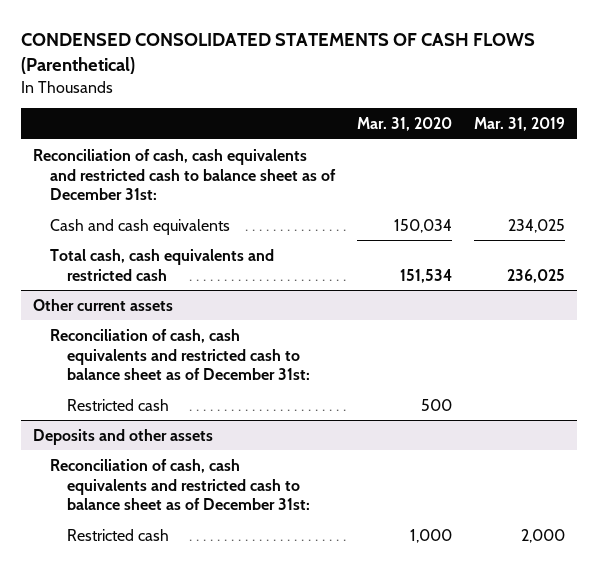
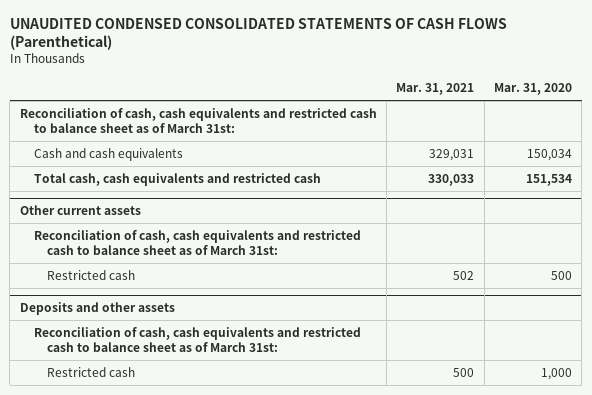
- CONDENSED CONSOLIDATED STATEMENTS OF CASH FLOWS (Parenthetical)
+ UNAUDITED CONDENSED CONSOLIDATED STATEMENTS OF CASH FLOWS (Parenthetical)
- | Mar. 31, 2020 | Mar. 31, 2019
+ | Mar. 31, 2021 | Mar. 31, 2020
- Reconciliation of cash, cash equivalents and restricted cash to balance sheet as of December 31st:
+ Reconciliation of cash, cash equivalents and restricted cash to balance sheet as of March 31st:
@ Other current assets
- Reconciliation of cash, cash equivalents and restricted cash to balance sheet as of December 31st:
+ Reconciliation of cash, cash equivalents and restricted cash to balance sheet as of March 31st:
@ Deposits and other assets
- Reconciliation of cash, cash equivalents and restricted cash to balance sheet as of December 31st:
+ Reconciliation of cash, cash equivalents and restricted cash to balance sheet as of March 31st:

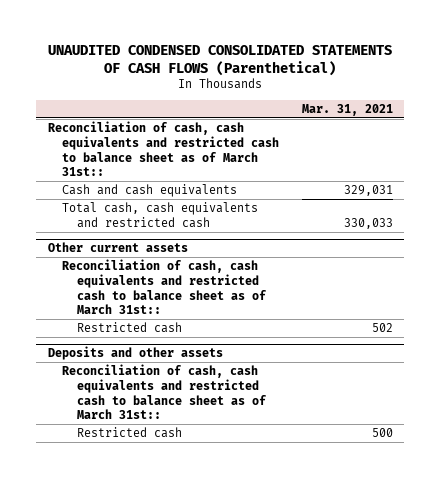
- | Mar. 31, 2021 | Mar. 31, 2020
+ | Mar. 31, 2021
- Reconciliation of cash, cash equivalents and restricted cash to balance sheet as of March 31st:
+ Reconciliation of cash, cash equivalents and restricted cash to balance sheet as of March 31st::
@ Other current assets
- Reconciliation of cash, cash equivalents and restricted cash to balance sheet as of March 31st:
+ Reconciliation of cash, cash equivalents and restricted cash to balance sheet as of March 31st::
@ Deposits and other assets
- Reconciliation of cash, cash equivalents and restricted cash to balance sheet as of March 31st:
+ Reconciliation of cash, cash equivalents and restricted cash to balance sheet as of March 31st::

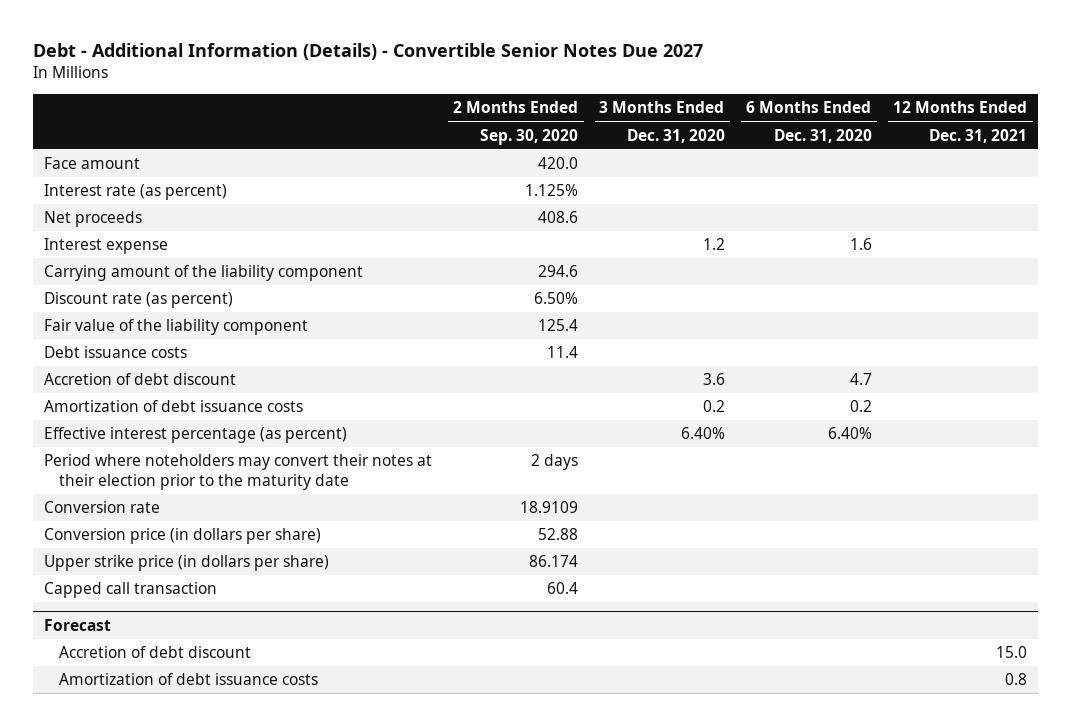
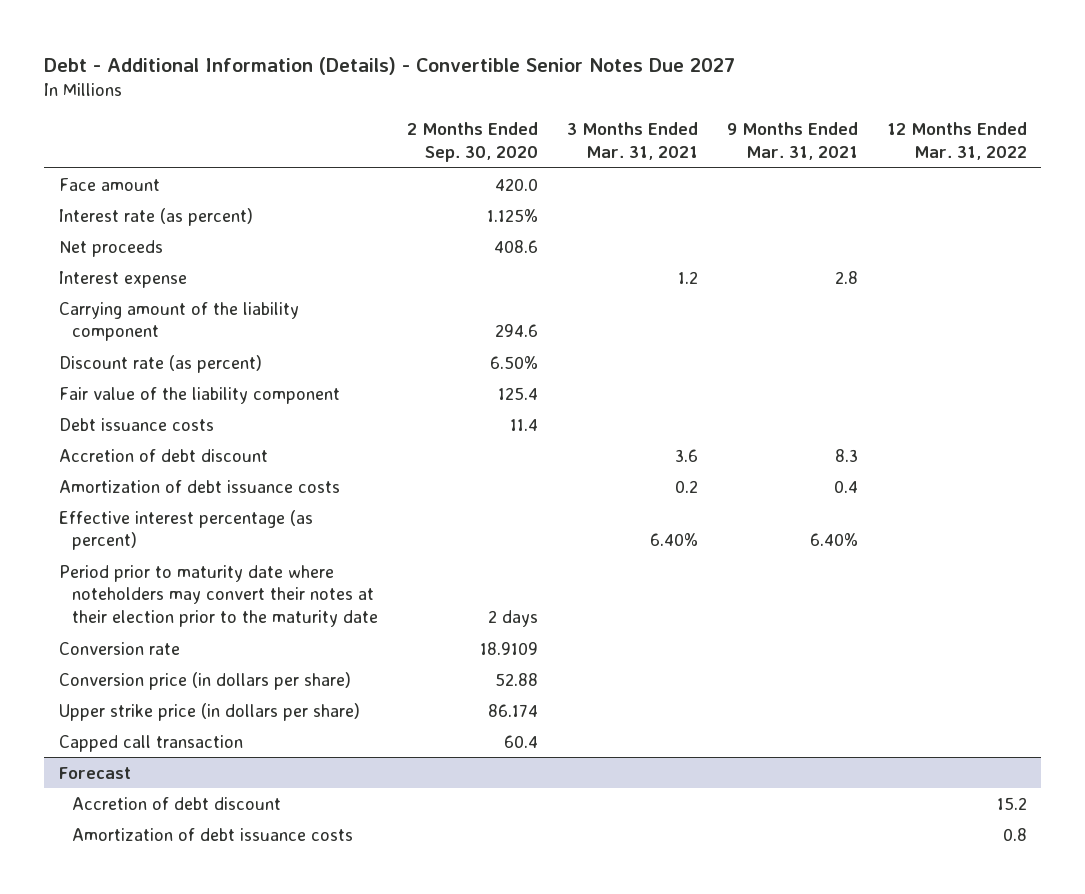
- | 2 Months Ended Sep. 30, 2020 | 3 Months Ended Dec. 31, 2020 | 6 Months Ended Dec. 31, 2020 | 12 Months Ended Dec. 31, 2021
+ | 2 Months Ended Sep. 30, 2020 | 3 Months Ended Mar. 31, 2021 | 9 Months Ended Mar. 31, 2021 | 12 Months Ended Mar. 31, 2022
- Period where noteholders may convert their notes at their election prior to the maturity date | 2 days | | |
+ Period prior to maturity date where noteholders may convert their notes at their election prior to the maturity date | 2 days | | |

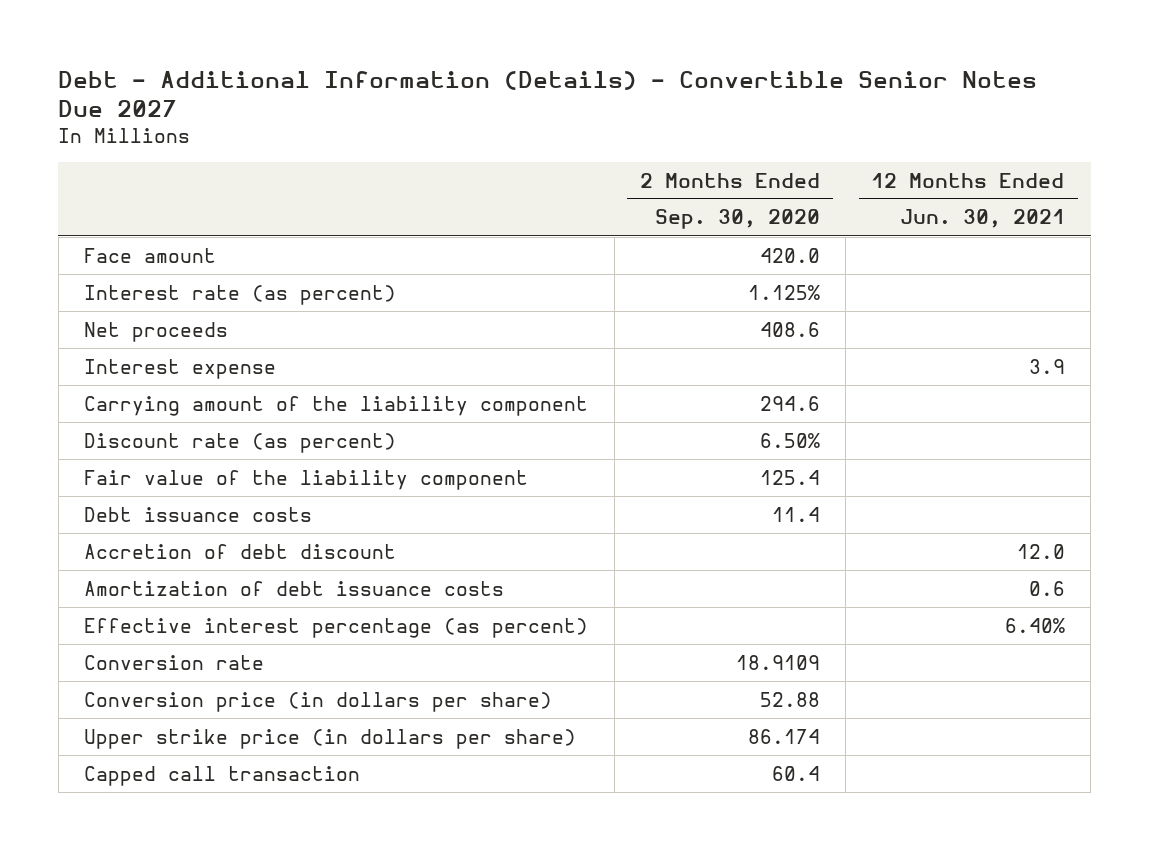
- | 2 Months Ended Sep. 30, 2020 | 3 Months Ended Mar. 31, 2021 | 9 Months Ended Mar. 31, 2021 | 12 Months Ended Mar. 31, 2022
+ | 2 Months Ended Sep. 30, 2020 | 12 Months Ended Jun. 30, 2021
- Period prior to maturity date where noteholders may convert their notes at their election prior to the maturity date | 2 days | | |
- Forecast
- Accretion of debt discount | | | | 15.2
- Amortization of debt issuance costs | | | | 0.8

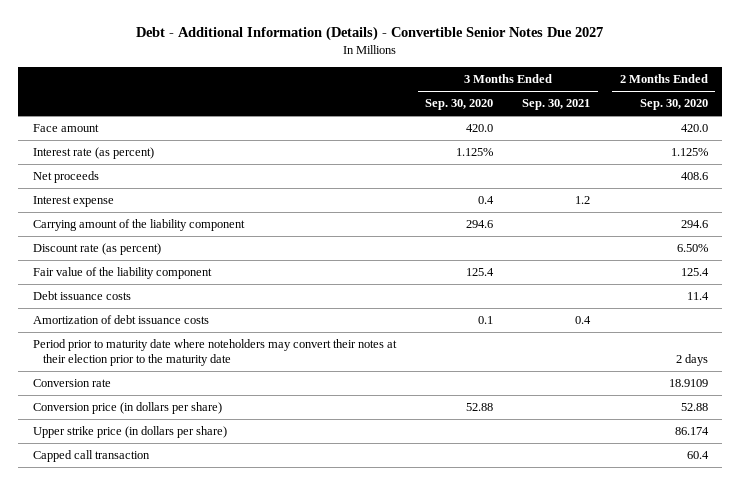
- | 2 Months Ended Sep. 30, 2020 | 12 Months Ended Jun. 30, 2021
+ | 3 Months Ended Sep. 30, 2020 | 3 Months Ended Sep. 30, 2021 | 2 Months Ended Sep. 30, 2020
- Accretion of debt discount | | 12.0
- Effective interest percentage (as percent) | | 6.40%
+ Period prior to maturity date where noteholders may convert their notes at their election prior to the maturity date | | | 2 days

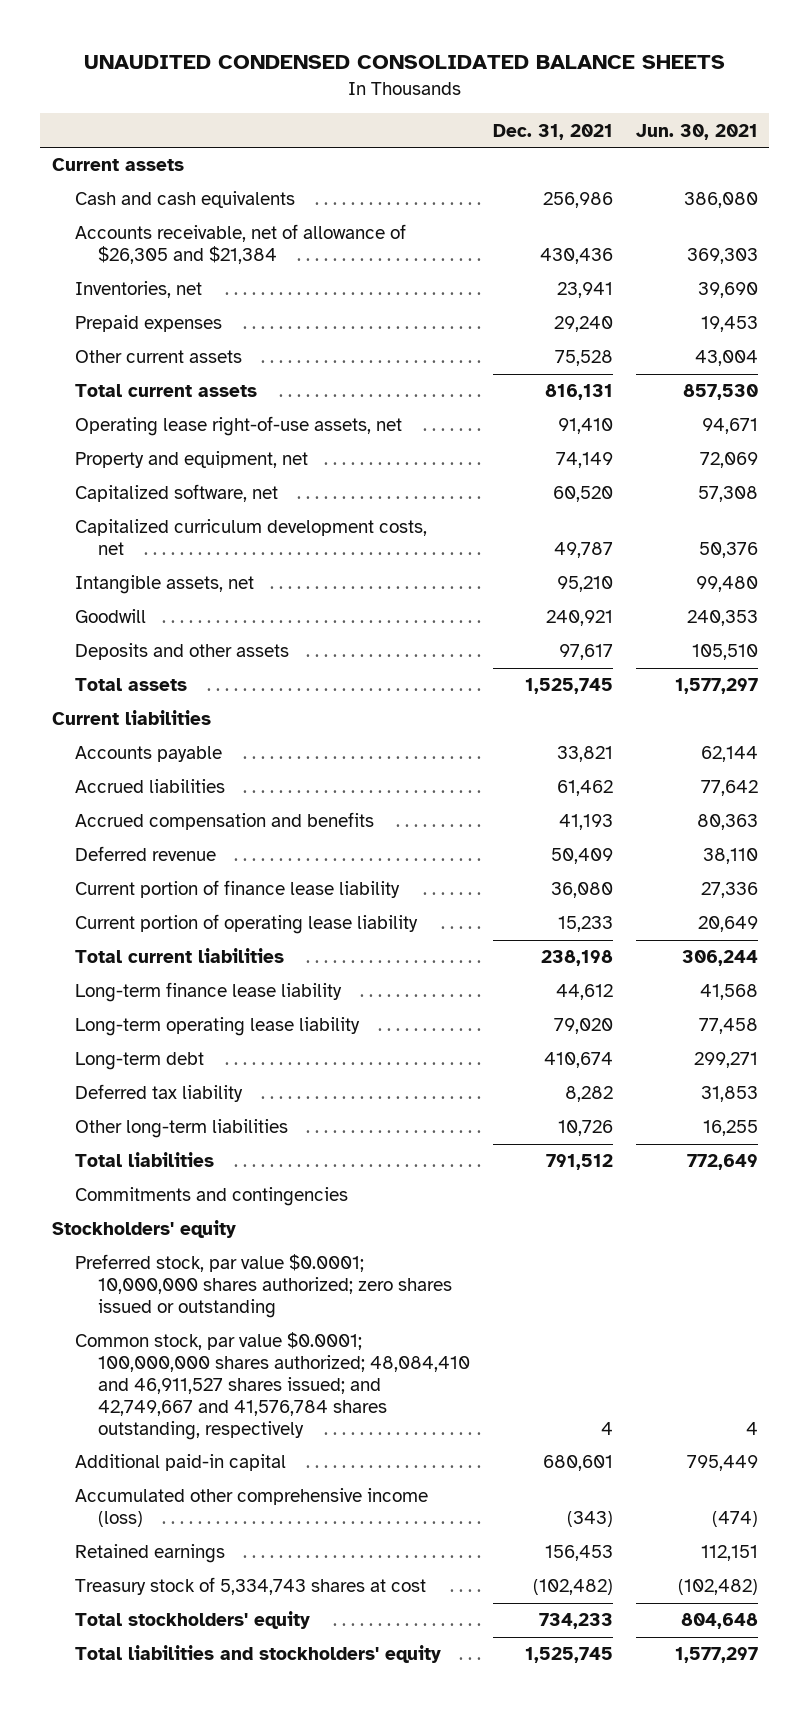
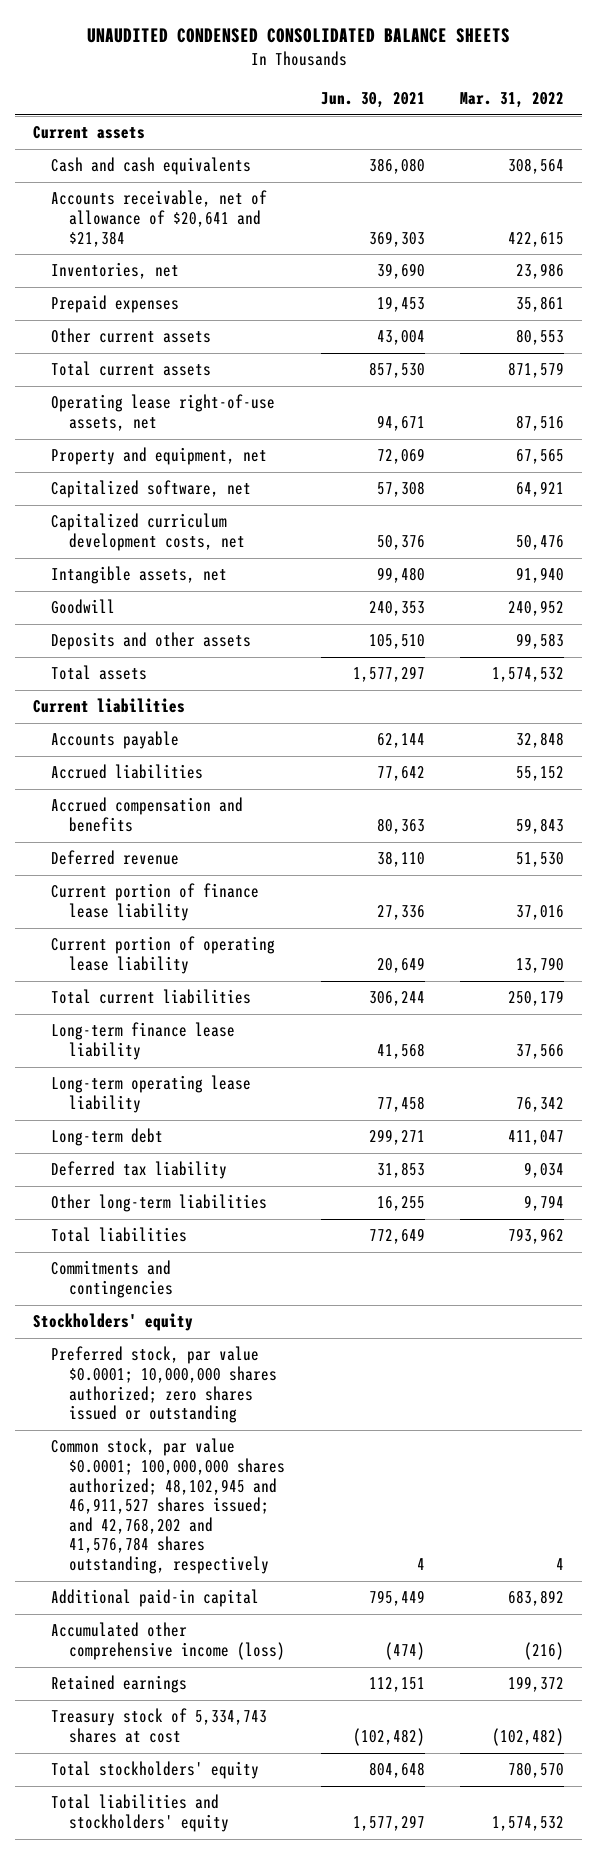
- | Dec. 31, 2021 | Jun. 30, 2021
+ | Jun. 30, 2021 | Mar. 31, 2022
- Accounts receivable, net of allowance of $26,305 and $21,384 | 430,436 | 369,303
+ Accounts receivable, net of allowance of $20,641 and $21,384 | 369,303 | 422,615
- Common stock, par value $0.0001; 100,000,000 shares authorized; 48,084,410 and 46,911,527 shares issued; and 42,749,667 and 41,576,784 shares outstanding, respectively | 4 | 4
+ Common stock, par value $0.0001; 100,000,000 shares authorized; 48,102,945 and 46,911,527 shares issued; and 42,768,202 and 41,576,784 shares outstanding, respectively | 4 | 4

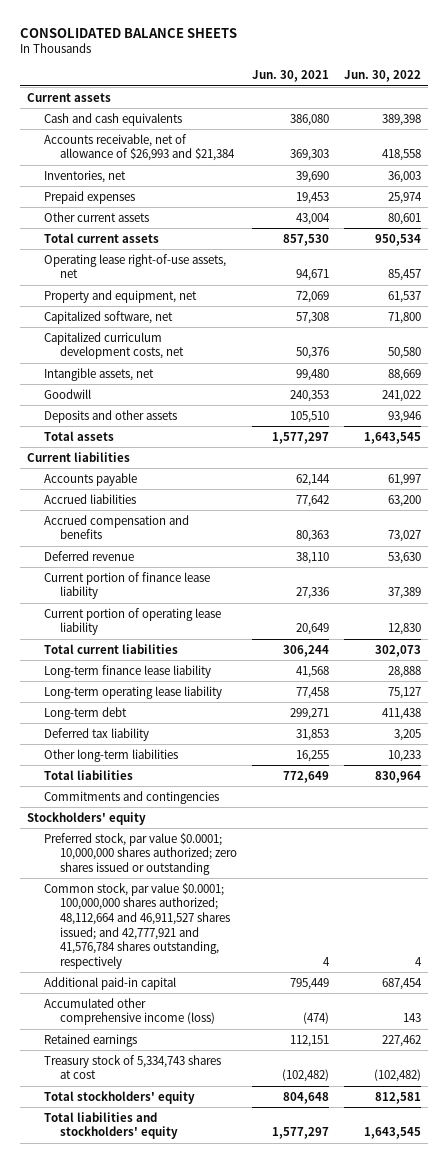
- UNAUDITED CONDENSED CONSOLIDATED BALANCE SHEETS
+ CONSOLIDATED BALANCE SHEETS
- | Jun. 30, 2021 | Mar. 31, 2022
+ | Jun. 30, 2021 | Jun. 30, 2022
- Accounts receivable, net of allowance of $20,641 and $21,384 | 369,303 | 422,615
+ Accounts receivable, net of allowance of $26,993 and $21,384 | 369,303 | 418,558
- Common stock, par value $0.0001; 100,000,000 shares authorized; 48,102,945 and 46,911,527 shares issued; and 42,768,202 and 41,576,784 shares outstanding, respectively | 4 | 4
+ Common stock, par value $0.0001; 100,000,000 shares authorized; 48,112,664 and 46,911,527 shares issued; and 42,777,921 and 41,576,784 shares outstanding, respectively | 4 | 4

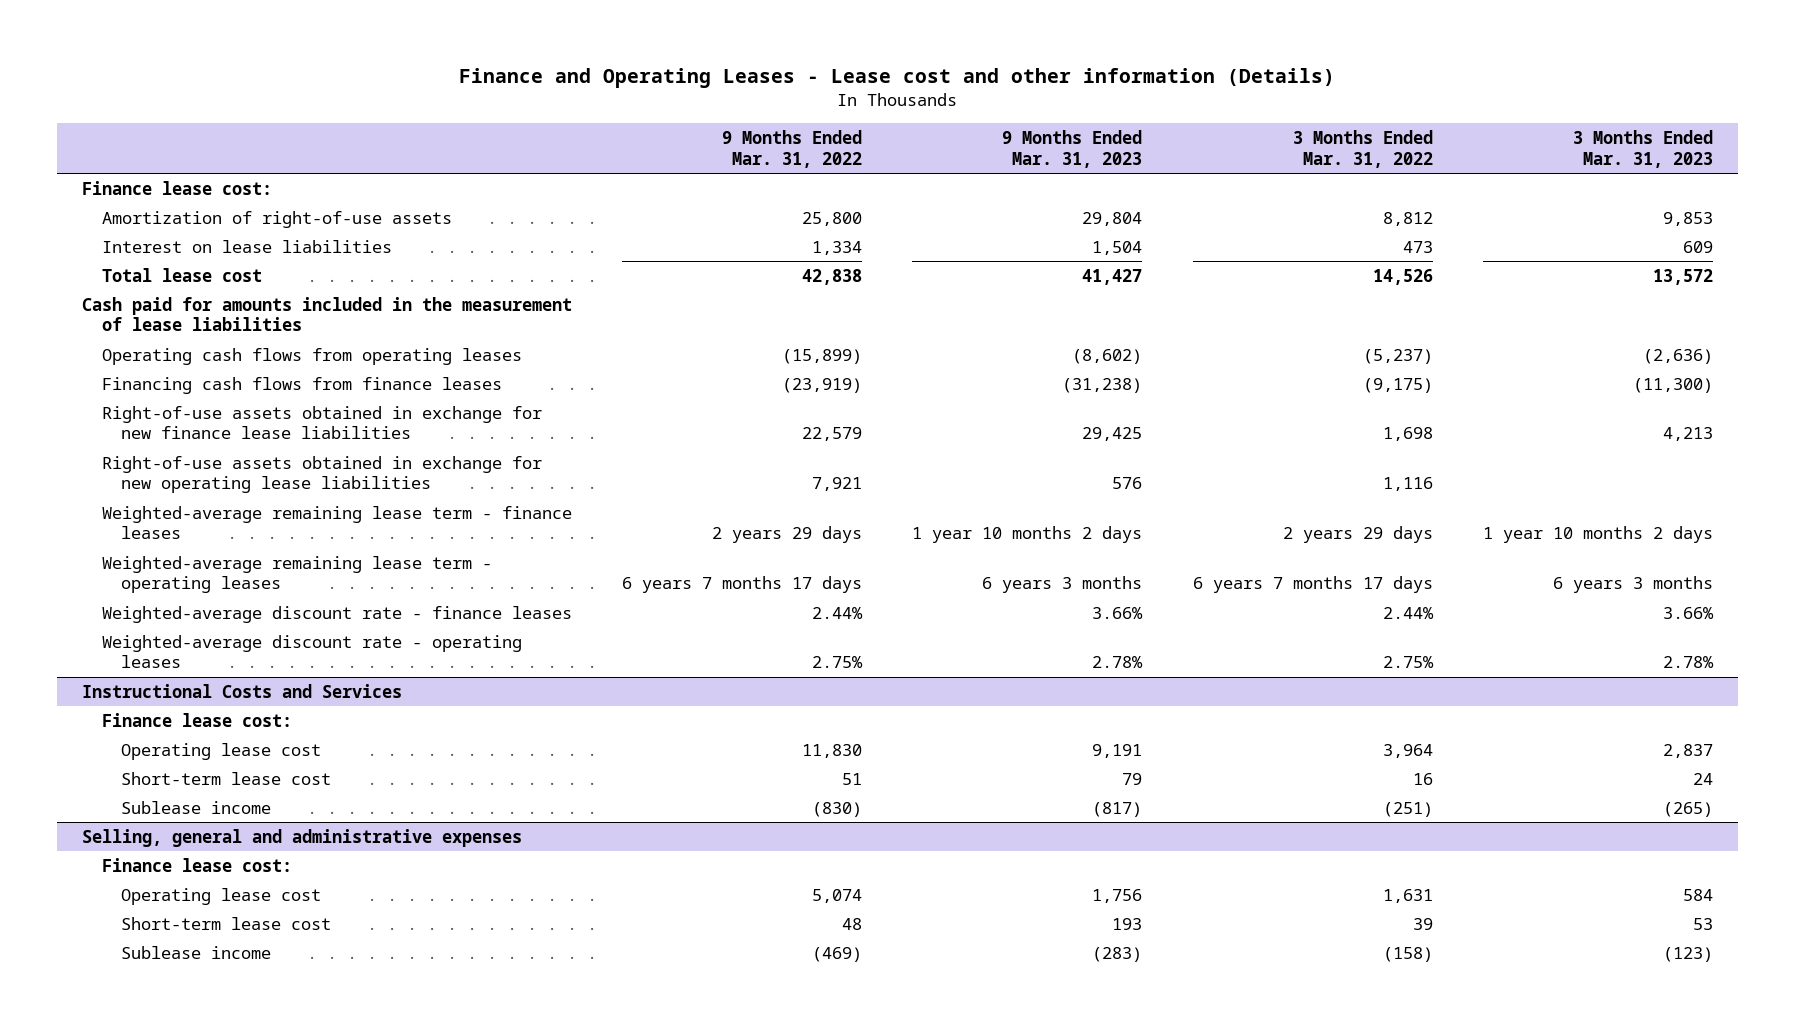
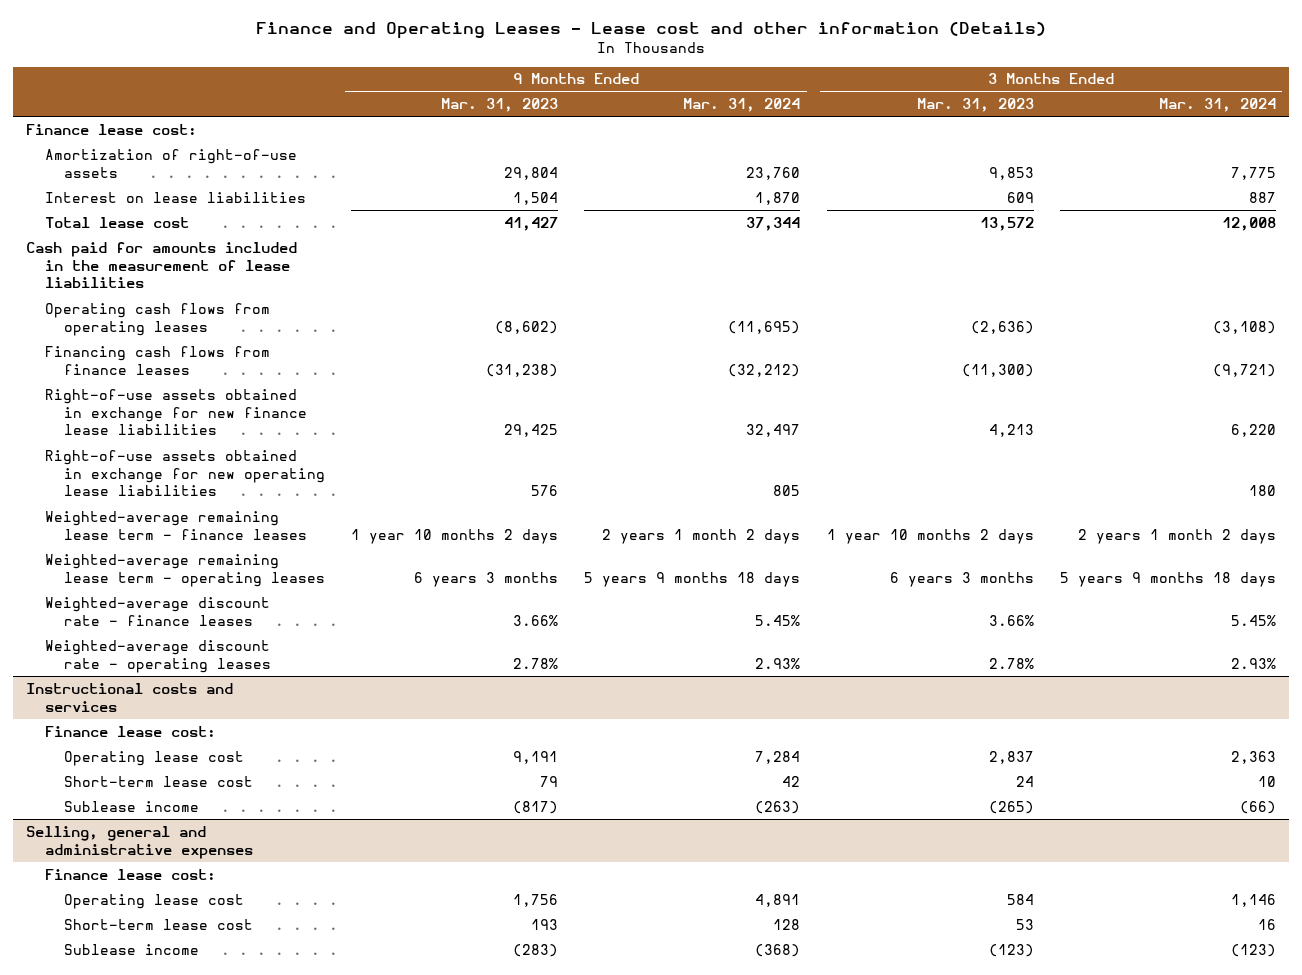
- | 9 Months Ended Mar. 31, 2022 | 9 Months Ended Mar. 31, 2023 | 3 Months Ended Mar. 31, 2022 | 3 Months Ended Mar. 31, 2023
+ | 9 Months Ended Mar. 31, 2023 | 9 Months Ended Mar. 31, 2024 | 3 Months Ended Mar. 31, 2023 | 3 Months Ended Mar. 31, 2024
- Instructional Costs and Services
+ Instructional costs and services

